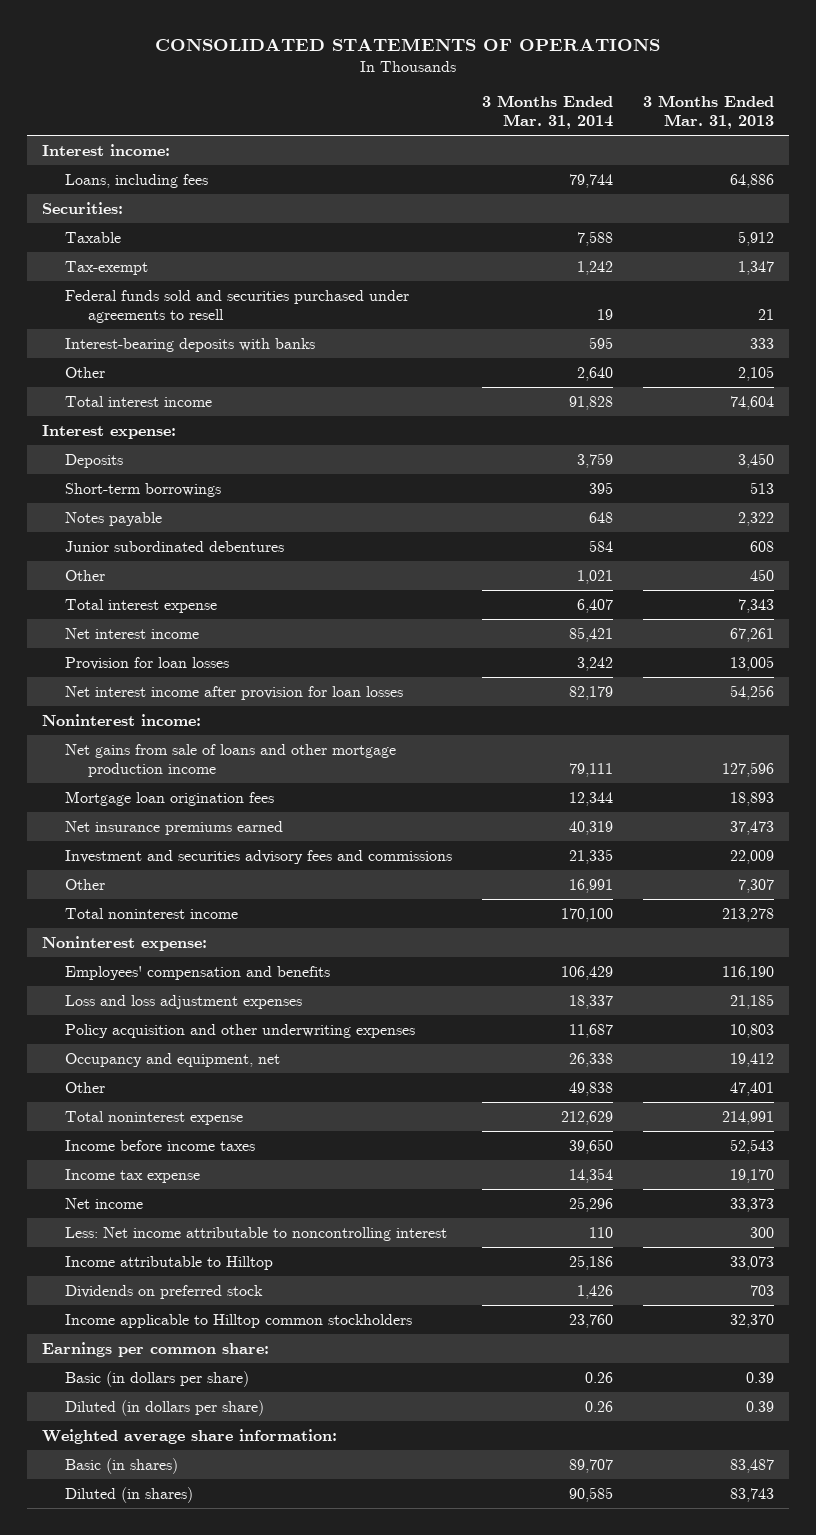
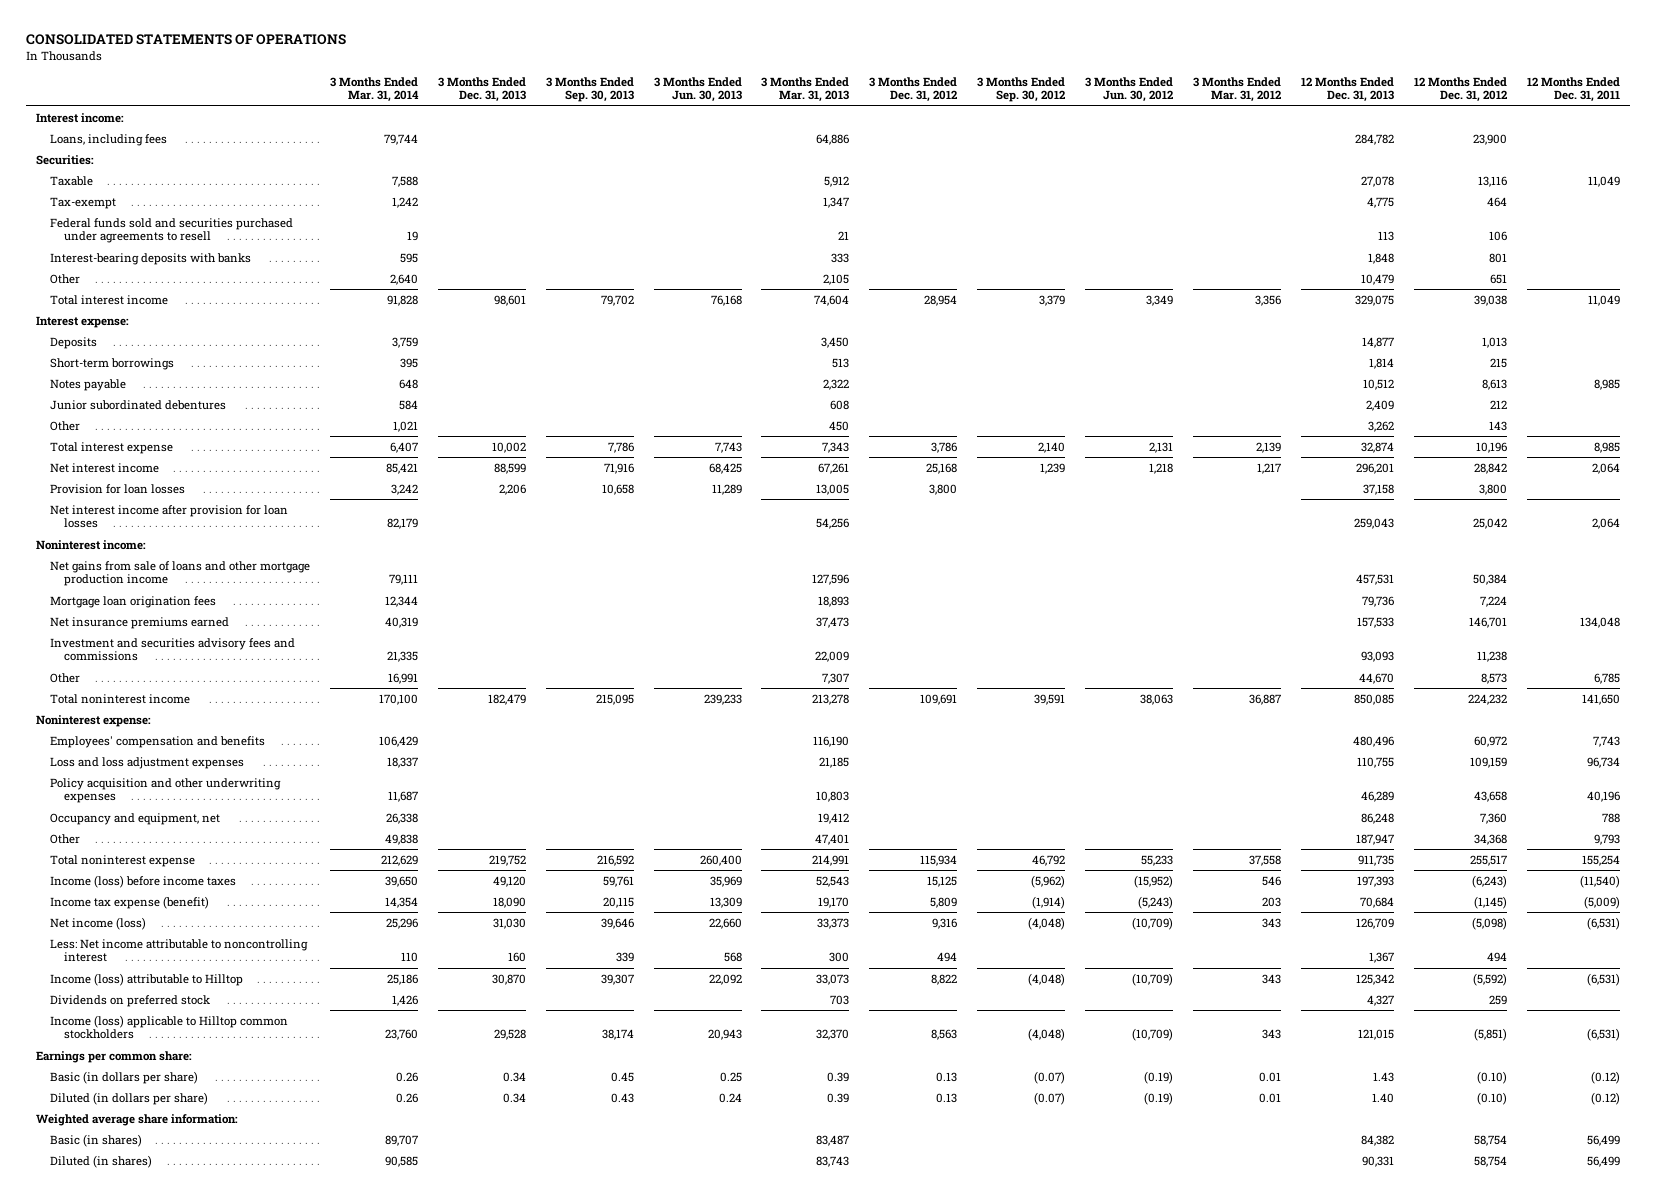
- | 3 Months Ended Mar. 31, 2014 | 3 Months Ended Mar. 31, 2013
+ | 3 Months Ended Mar. 31, 2014 | 3 Months Ended Dec. 31, 2013 | 3 Months Ended Sep. 30, 2013 | 3 Months Ended Jun. 30, 2013 | 3 Months Ended Mar. 31, 2013 | 3 Months Ended Dec. 31, 2012 | 3 Months Ended Sep. 30, 2012 | 3 Months Ended Jun. 30, 2012 | 3 Months Ended Mar. 31, 2012 | 12 Months Ended Dec. 31, 2013 | 12 Months Ended Dec. 31, 2012 | 12 Months Ended Dec. 31, 2011
- Income before income taxes | 39,650 | 52,543
- Income tax expense | 14,354 | 19,170
- Net income | 25,296 | 33,373
+ Income (loss) before income taxes | 39,650 | 49,120 | 59,761 | 35,969 | 52,543 | 15,125 | (5,962) | (15,952) | 546 | 197,393 | (6,243) | (11,540)
+ Income tax expense (benefit) | 14,354 | 18,090 | 20,115 | 13,309 | 19,170 | 5,809 | (1,914) | (5,243) | 203 | 70,684 | (1,145) | (5,009)
+ Net income (loss) | 25,296 | 31,030 | 39,646 | 22,660 | 33,373 | 9,316 | (4,048) | (10,709) | 343 | 126,709 | (5,098) | (6,531)
- Income attributable to Hilltop | 25,186 | 33,073
+ Income (loss) attributable to Hilltop | 25,186 | 30,870 | 39,307 | 22,092 | 33,073 | 8,822 | (4,048) | (10,709) | 343 | 125,342 | (5,592) | (6,531)
- Income applicable to Hilltop common stockholders | 23,760 | 32,370
+ Income (loss) applicable to Hilltop common stockholders | 23,760 | 29,528 | 38,174 | 20,943 | 32,370 | 8,563 | (4,048) | (10,709) | 343 | 121,015 | (5,851) | (6,531)

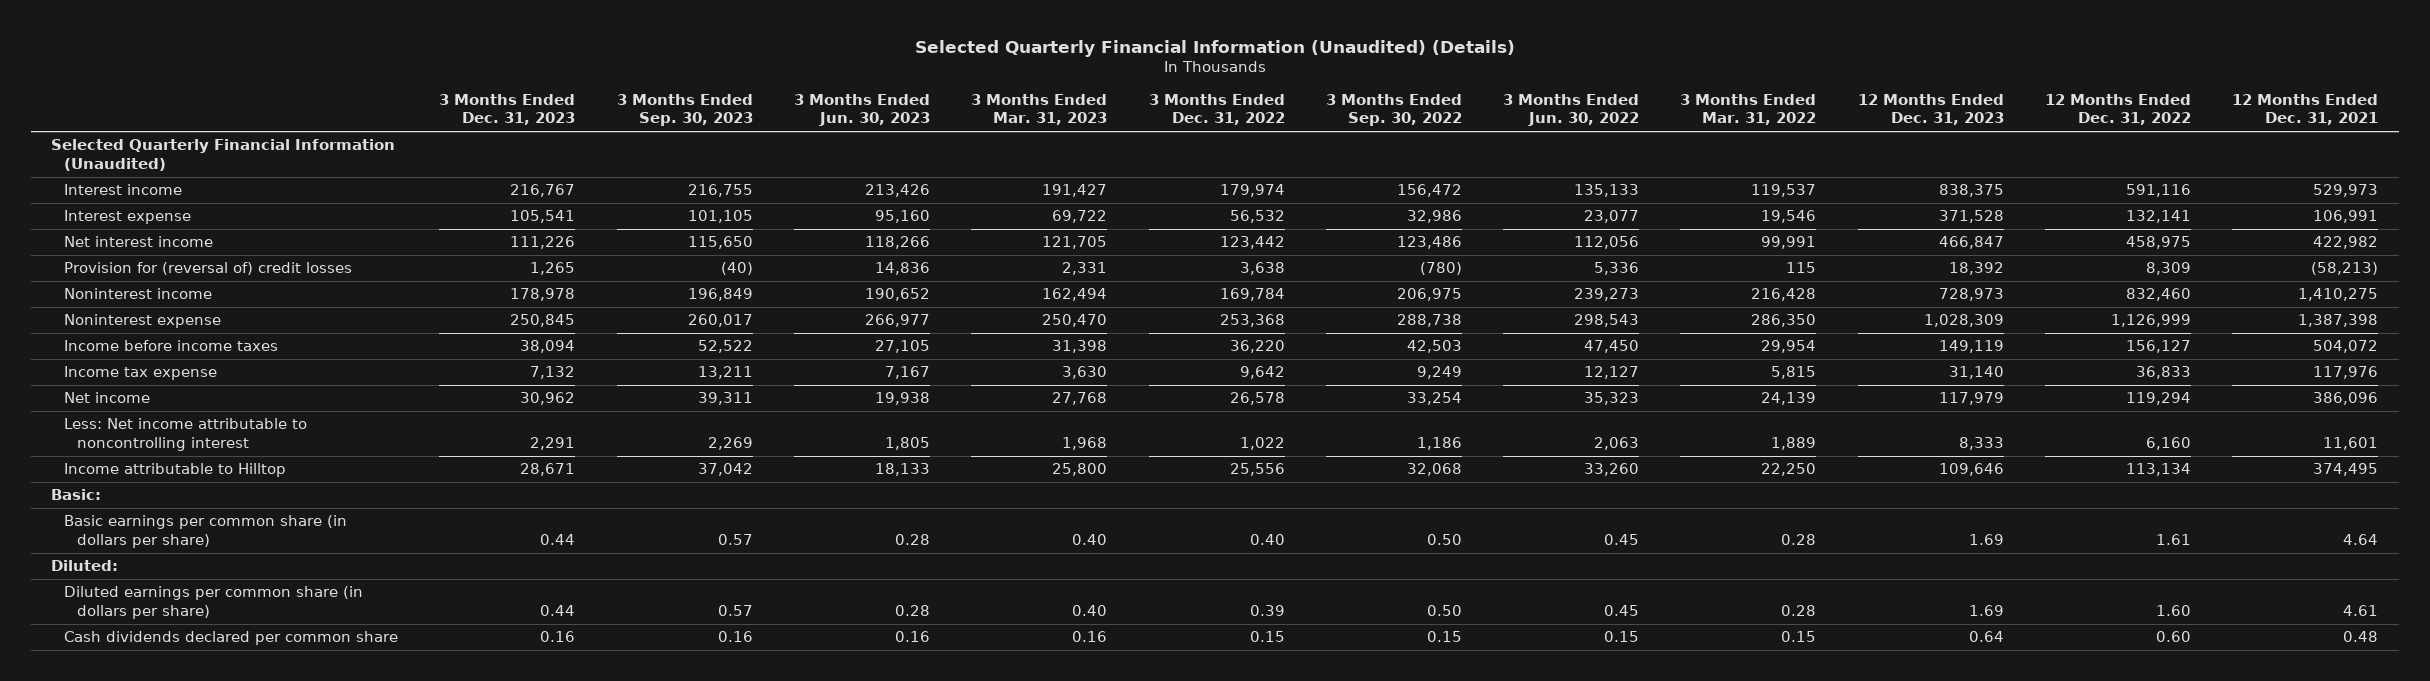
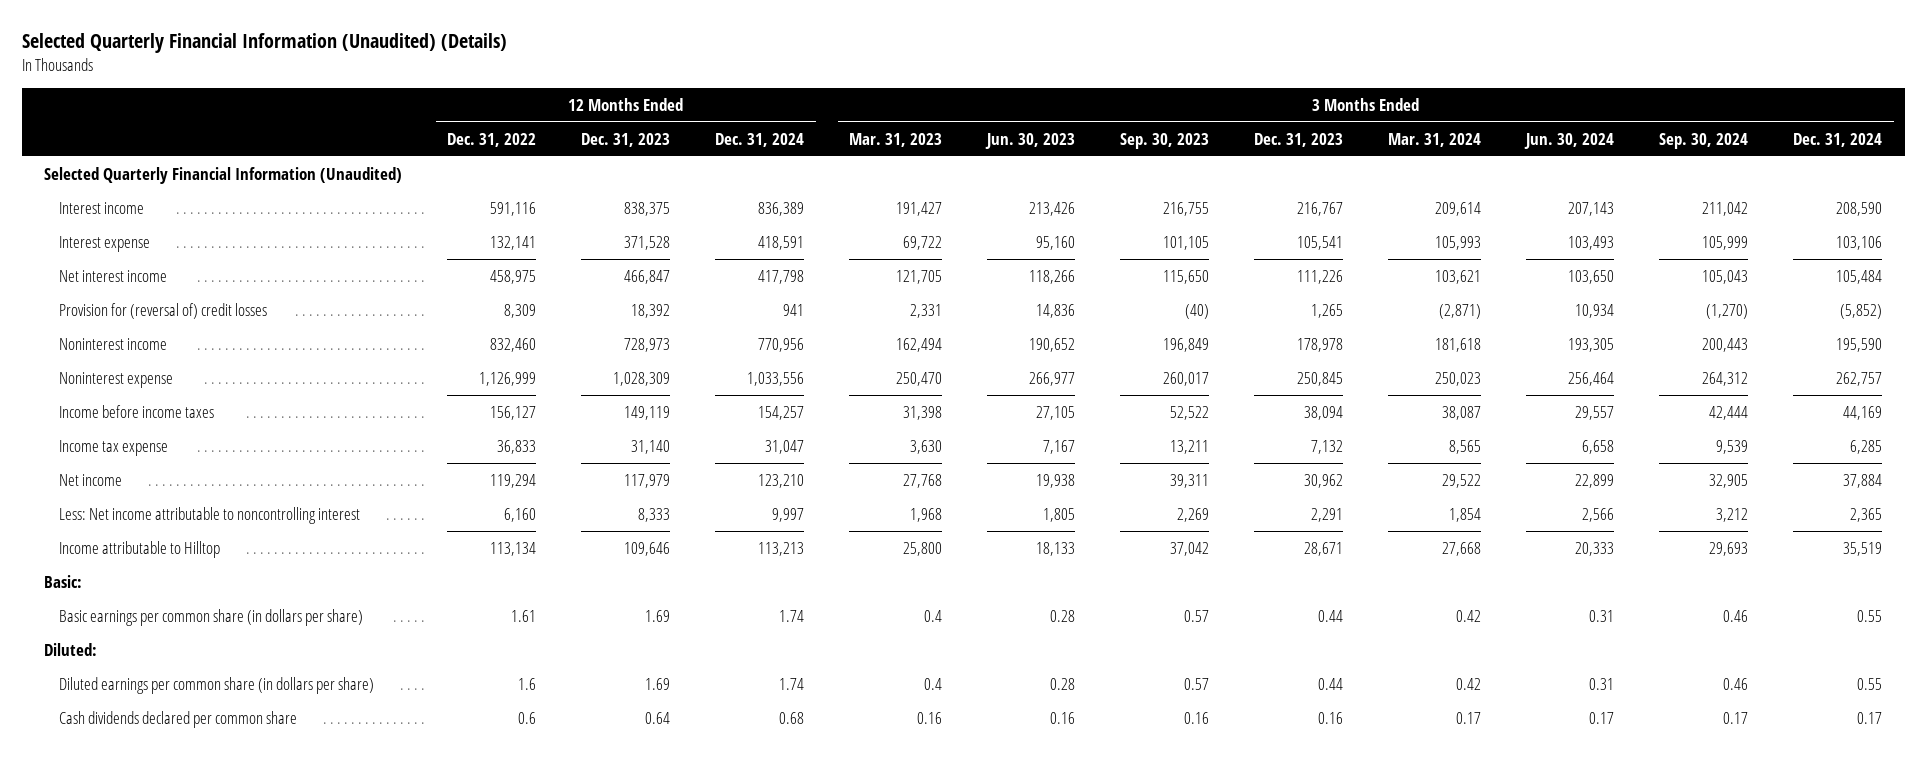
- | 3 Months Ended Dec. 31, 2023 | 3 Months Ended Sep. 30, 2023 | 3 Months Ended Jun. 30, 2023 | 3 Months Ended Mar. 31, 2023 | 3 Months Ended Dec. 31, 2022 | 3 Months Ended Sep. 30, 2022 | 3 Months Ended Jun. 30, 2022 | 3 Months Ended Mar. 31, 2022 | 12 Months Ended Dec. 31, 2023 | 12 Months Ended Dec. 31, 2022 | 12 Months Ended Dec. 31, 2021
+ | 12 Months Ended Dec. 31, 2022 | 12 Months Ended Dec. 31, 2023 | 12 Months Ended Dec. 31, 2024 | 3 Months Ended Mar. 31, 2023 | 3 Months Ended Jun. 30, 2023 | 3 Months Ended Sep. 30, 2023 | 3 Months Ended Dec. 31, 2023 | 3 Months Ended Mar. 31, 2024 | 3 Months Ended Jun. 30, 2024 | 3 Months Ended Sep. 30, 2024 | 3 Months Ended Dec. 31, 2024
- Basic earnings per common share (in dollars per share) | 0.44 | 0.57 | 0.28 | 0.40 | 0.40 | 0.50 | 0.45 | 0.28 | 1.69 | 1.61 | 4.64
+ Basic earnings per common share (in dollars per share) | 1.61 | 1.69 | 1.74 | 0.4 | 0.28 | 0.57 | 0.44 | 0.42 | 0.31 | 0.46 | 0.55
- Diluted earnings per common share (in dollars per share) | 0.44 | 0.57 | 0.28 | 0.40 | 0.39 | 0.50 | 0.45 | 0.28 | 1.69 | 1.60 | 4.61
- Cash dividends declared per common share | 0.16 | 0.16 | 0.16 | 0.16 | 0.15 | 0.15 | 0.15 | 0.15 | 0.64 | 0.60 | 0.48
+ Diluted earnings per common share (in dollars per share) | 1.6 | 1.69 | 1.74 | 0.4 | 0.28 | 0.57 | 0.44 | 0.42 | 0.31 | 0.46 | 0.55
+ Cash dividends declared per common share | 0.6 | 0.64 | 0.68 | 0.16 | 0.16 | 0.16 | 0.16 | 0.17 | 0.17 | 0.17 | 0.17

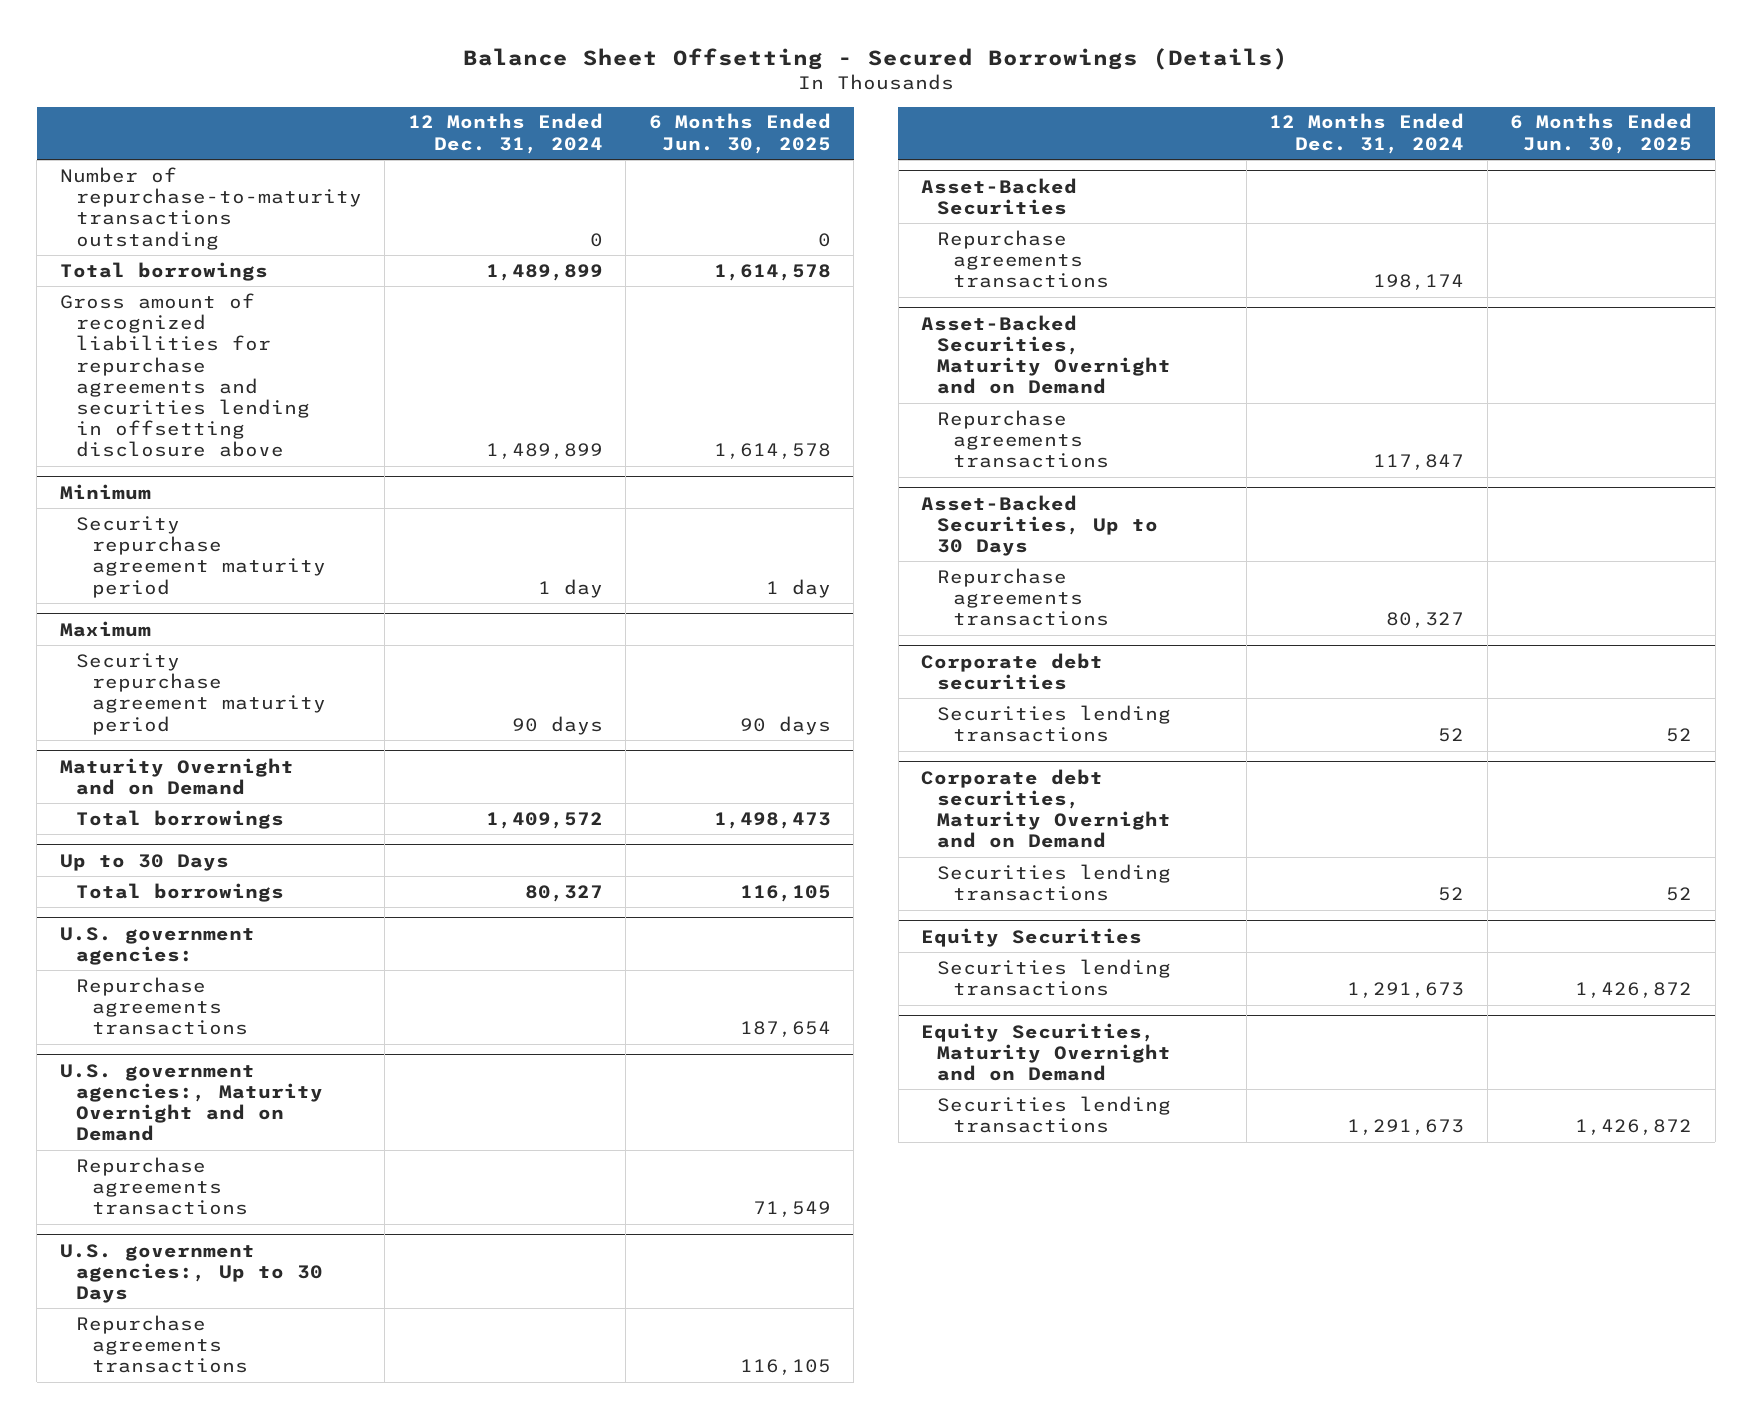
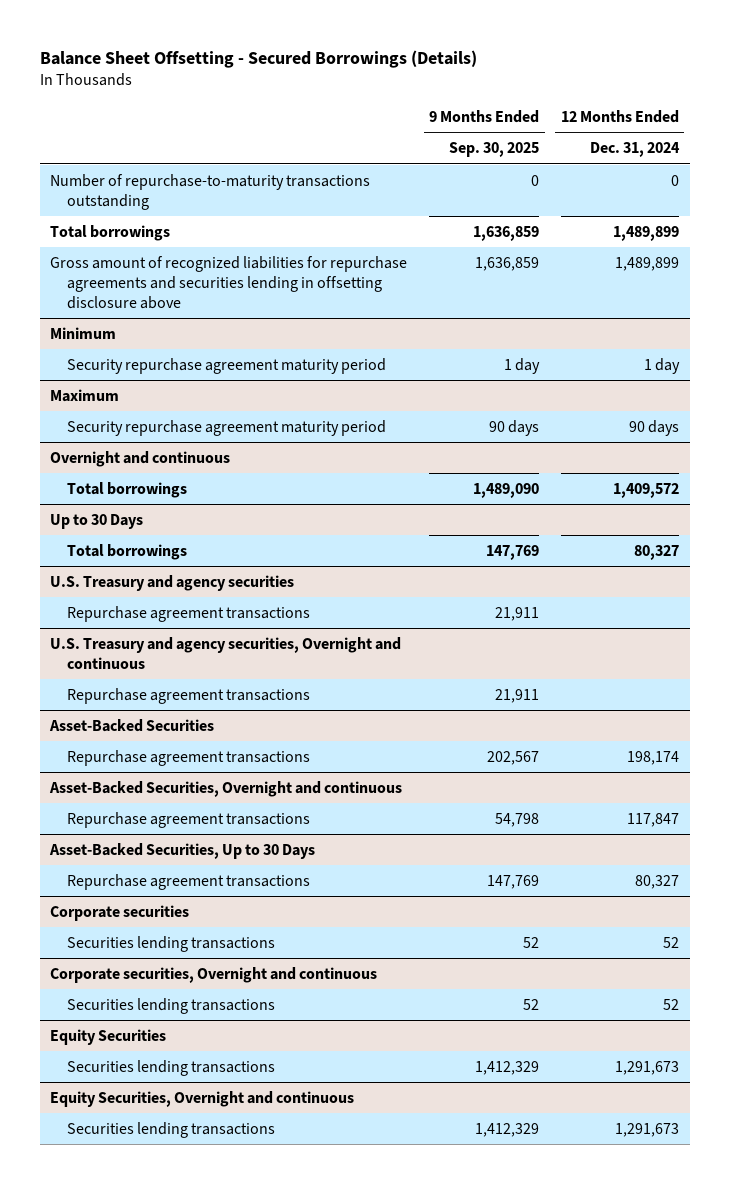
- | 12 Months Ended Dec. 31, 2024 | 6 Months Ended Jun. 30, 2025
+ | 9 Months Ended Sep. 30, 2025 | 12 Months Ended Dec. 31, 2024
- Maturity Overnight and on Demand
+ Overnight and continuous
- U.S. government agencies:
- Repurchase agreements transactions | | 187,654
- U.S. government agencies:, Maturity Overnight and on Demand
- Repurchase agreements transactions | | 71,549
- U.S. government agencies:, Up to 30 Days
- Repurchase agreements transactions | | 116,105
+ U.S. Treasury and agency securities
+ Repurchase agreement transactions | 21,911 |
+ U.S. Treasury and agency securities, Overnight and continuous
+ Repurchase agreement transactions | 21,911 |
@ Asset-Backed Securities
- Repurchase agreements transactions | 198,174 |
- Asset-Backed Securities, Maturity Overnight and on Demand
- Repurchase agreements transactions | 117,847 |
@ Asset-Backed Securities
+ Repurchase agreement transactions | 202,567 | 198,174
+ Asset-Backed Securities, Overnight and continuous
+ Repurchase agreement transactions | 54,798 | 117,847
@ Asset-Backed Securities, Up to 30 Days
- Repurchase agreements transactions | 80,327 |
- Corporate debt securities
@ Asset-Backed Securities, Up to 30 Days
+ Repurchase agreement transactions | 147,769 | 80,327
+ Corporate securities
- Corporate debt securities, Maturity Overnight and on Demand
+ Corporate securities, Overnight and continuous
- Equity Securities, Maturity Overnight and on Demand
+ Equity Securities, Overnight and continuous

